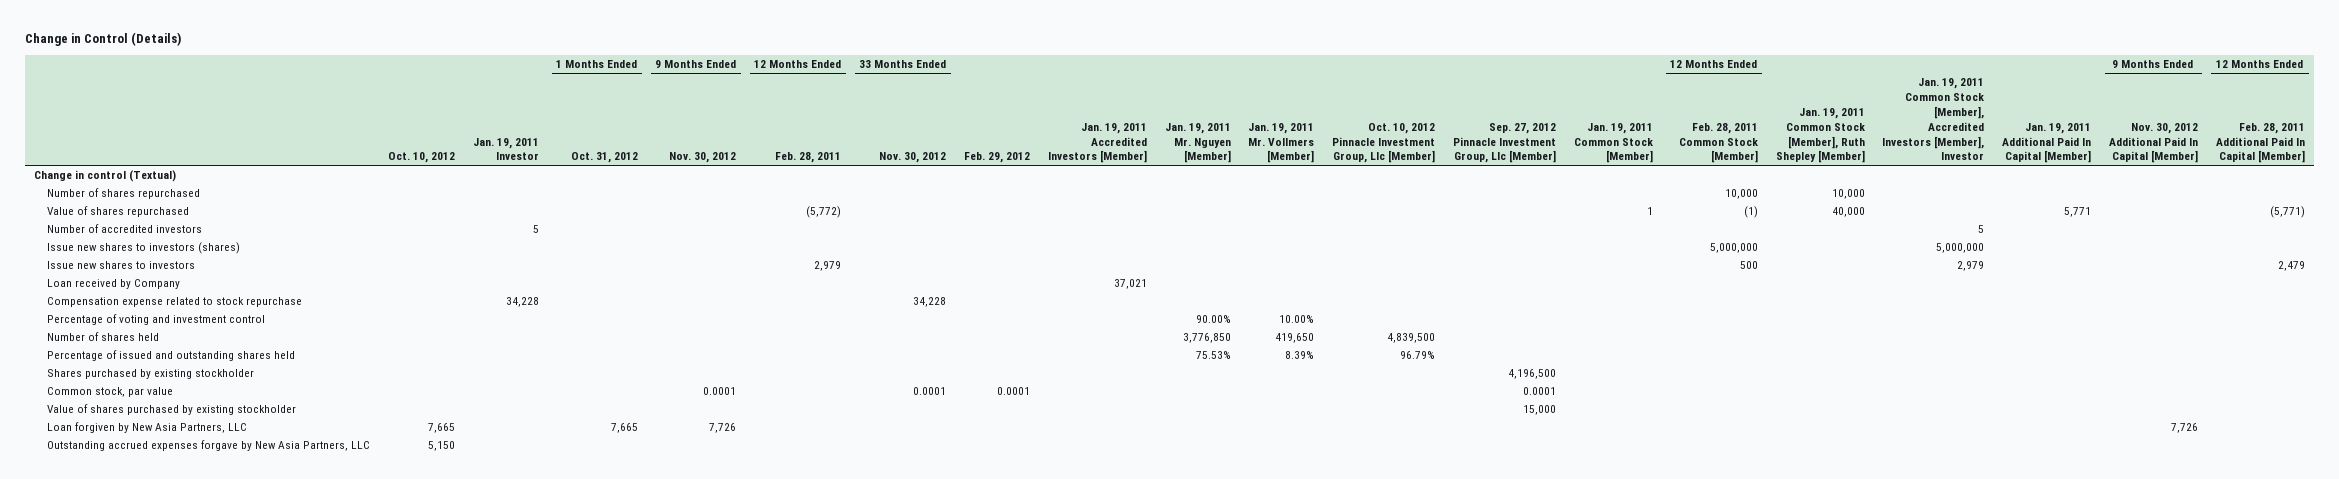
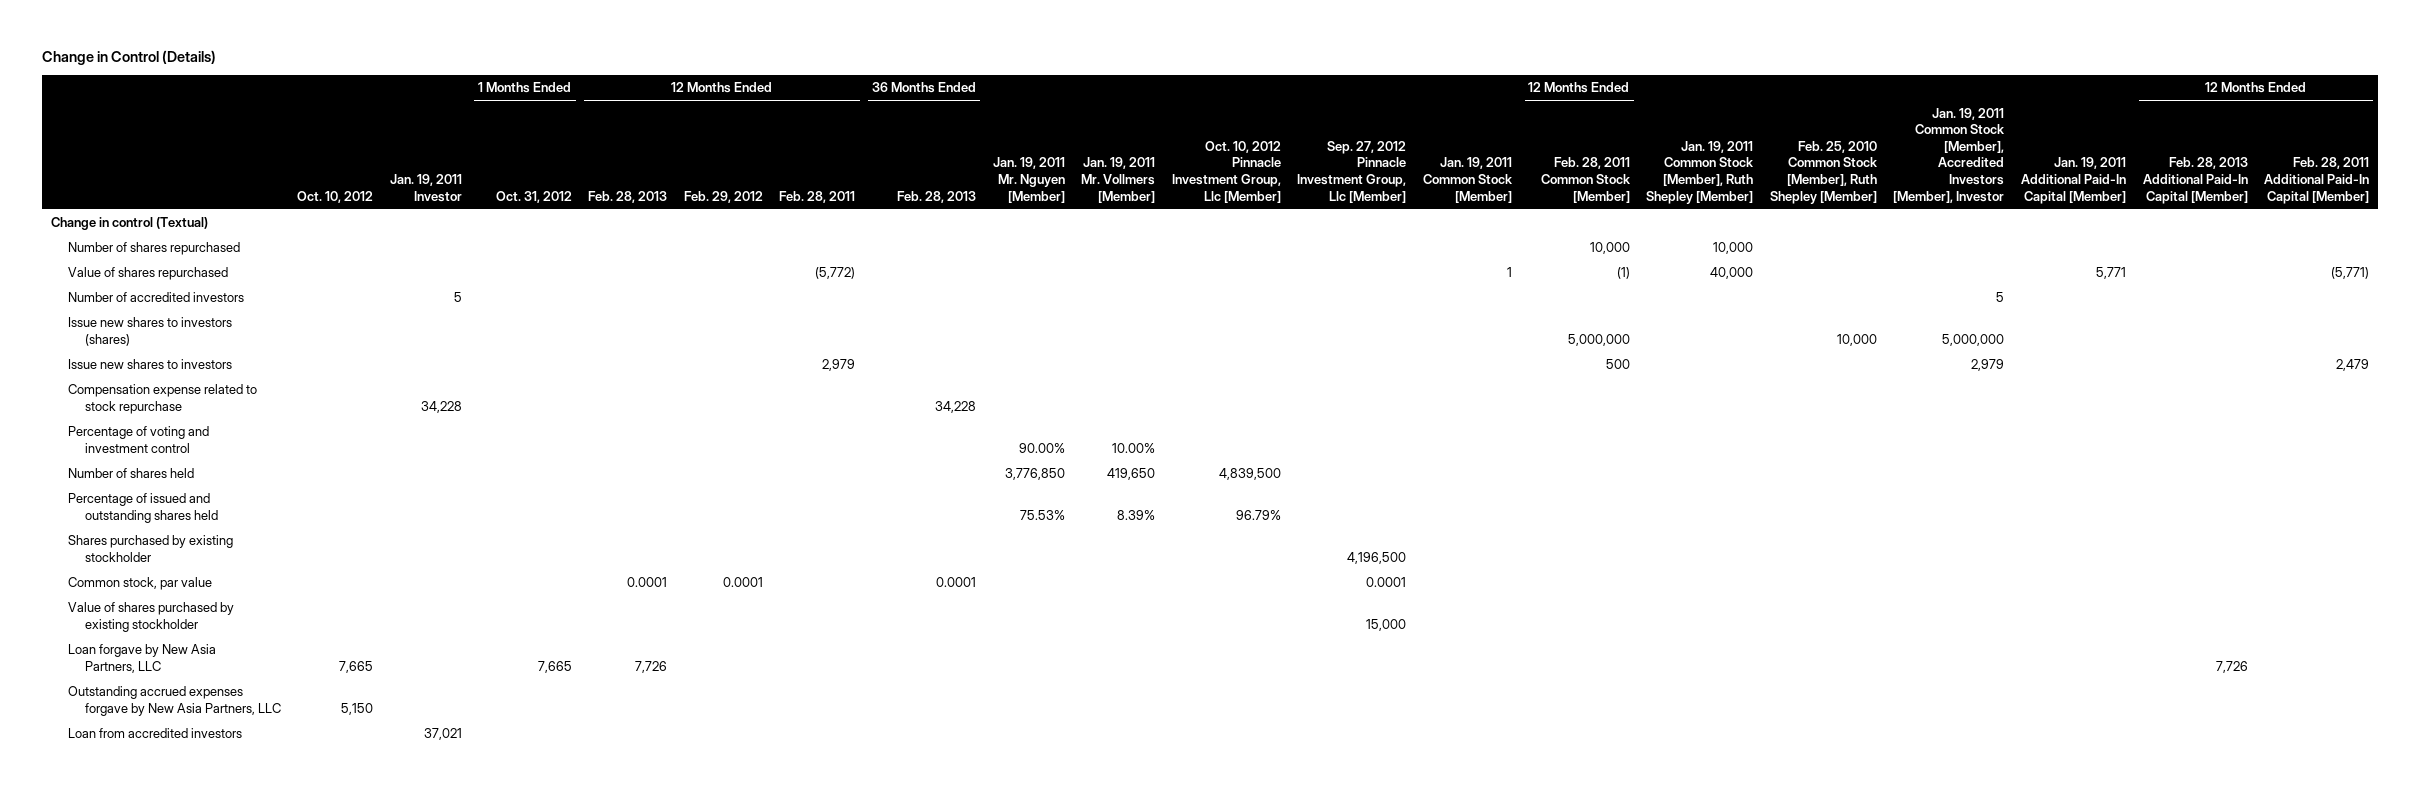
- | Oct. 10, 2012 | Jan. 19, 2011 Investor | 1 Months Ended Oct. 31, 2012 | 9 Months Ended Nov. 30, 2012 | 12 Months Ended Feb. 28, 2011 | 33 Months Ended Nov. 30, 2012 | Feb. 29, 2012 | Jan. 19, 2011 Accredited Investors [Member] | Jan. 19, 2011 Mr. Nguyen [Member] | Jan. 19, 2011 Mr. Vollmers [Member] | Oct. 10, 2012 Pinnacle Investment Group, Llc [Member] | Sep. 27, 2012 Pinnacle Investment Group, Llc [Member] | Jan. 19, 2011 Common Stock [Member] | 12 Months Ended Feb. 28, 2011 Common Stock [Member] | Jan. 19, 2011 Common Stock [Member], Ruth Shepley [Member] | Jan. 19, 2011 Common Stock [Member], Accredited Investors [Member], Investor | Jan. 19, 2011 Additional Paid In Capital [Member] | 9 Months Ended Nov. 30, 2012 Additional Paid In Capital [Member] | 12 Months Ended Feb. 28, 2011 Additional Paid In Capital [Member]
+ | Oct. 10, 2012 | Jan. 19, 2011 Investor | 1 Months Ended Oct. 31, 2012 | 12 Months Ended Feb. 28, 2013 | 12 Months Ended Feb. 29, 2012 | 12 Months Ended Feb. 28, 2011 | 36 Months Ended Feb. 28, 2013 | Jan. 19, 2011 Mr. Nguyen [Member] | Jan. 19, 2011 Mr. Vollmers [Member] | Oct. 10, 2012 Pinnacle Investment Group, Llc [Member] | Sep. 27, 2012 Pinnacle Investment Group, Llc [Member] | Jan. 19, 2011 Common Stock [Member] | 12 Months Ended Feb. 28, 2011 Common Stock [Member] | Jan. 19, 2011 Common Stock [Member], Ruth Shepley [Member] | Feb. 25, 2010 Common Stock [Member], Ruth Shepley [Member] | Jan. 19, 2011 Common Stock [Member], Accredited Investors [Member], Investor | Jan. 19, 2011 Additional Paid-In Capital [Member] | 12 Months Ended Feb. 28, 2013 Additional Paid-In Capital [Member] | 12 Months Ended Feb. 28, 2011 Additional Paid-In Capital [Member]
- Loan received by Company | | | | | | | | 37,021 | | | | | | | | | | |
- Loan forgiven by New Asia Partners, LLC | 7,665 | | 7,665 | 7,726 | | | | | | | | | | | | | | 7,726 |
+ Loan forgave by New Asia Partners, LLC | 7,665 | | 7,665 | 7,726 | | | | | | | | | | | | | | 7,726 |
+ Loan from accredited investors | | 37,021 | | | | | | | | | | | | | | | | |

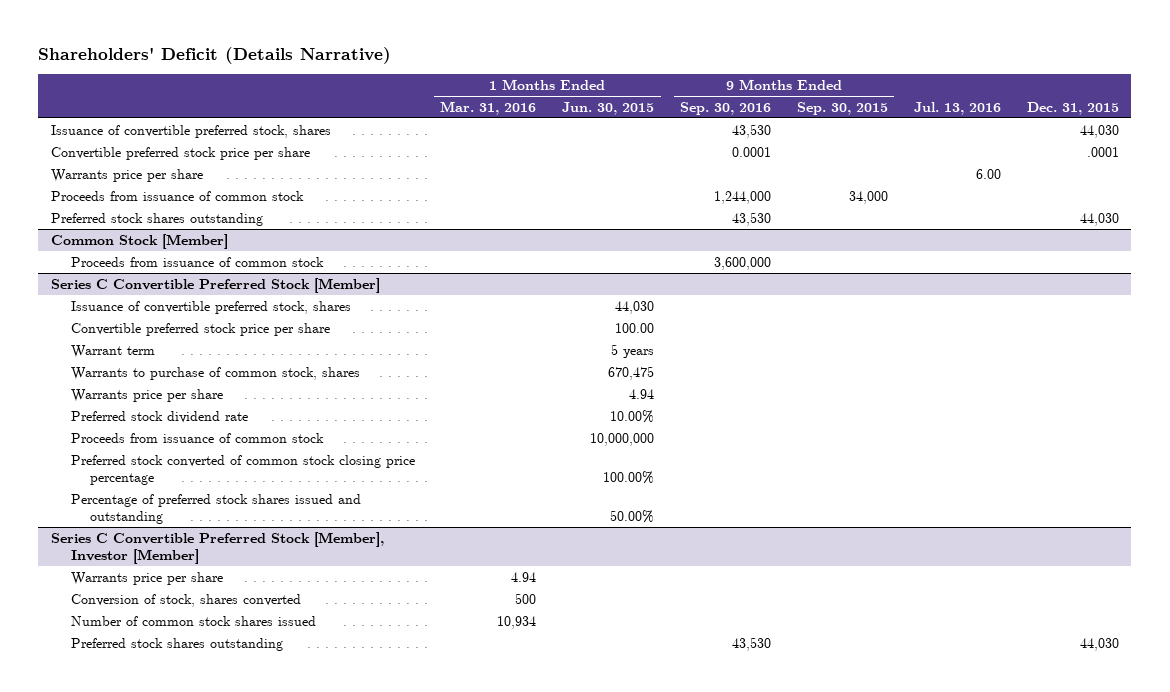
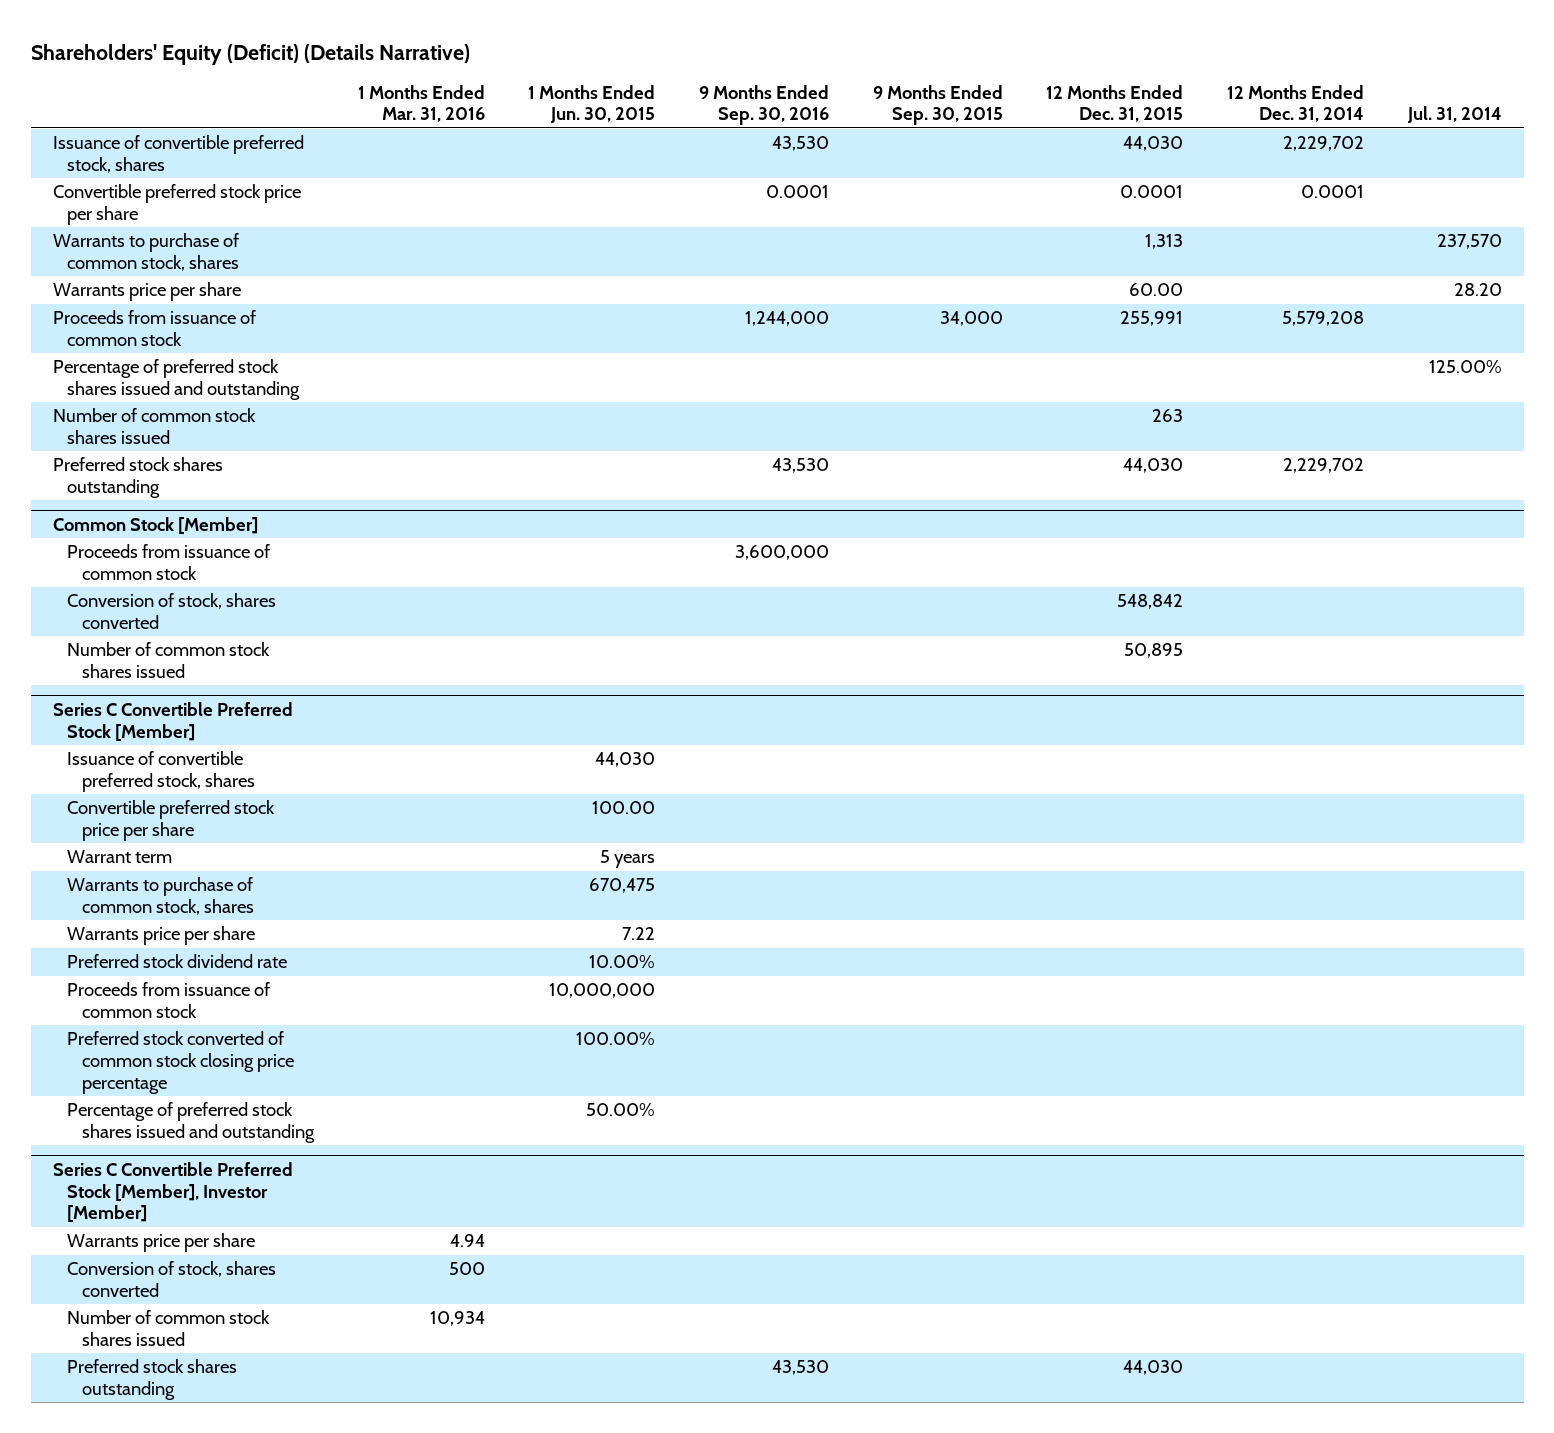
- Shareholders' Deficit (Details Narrative)
+ Shareholders' Equity (Deficit) (Details Narrative)
- | 1 Months Ended Mar. 31, 2016 | 1 Months Ended Jun. 30, 2015 | 9 Months Ended Sep. 30, 2016 | 9 Months Ended Sep. 30, 2015 | Jul. 13, 2016 | Dec. 31, 2015
+ | 1 Months Ended Mar. 31, 2016 | 1 Months Ended Jun. 30, 2015 | 9 Months Ended Sep. 30, 2016 | 9 Months Ended Sep. 30, 2015 | 12 Months Ended Dec. 31, 2015 | 12 Months Ended Dec. 31, 2014 | Jul. 31, 2014
+ Warrants to purchase of common stock, shares | | | | | 1,313 | | 237,570
+ Percentage of preferred stock shares issued and outstanding | | | | | | | 125.00%
+ Number of common stock shares issued | | | | | 263 | |
@ Common Stock [Member]
+ Conversion of stock, shares converted | | | | | 548,842 | |
+ Number of common stock shares issued | | | | | 50,895 | |
@ Series C Convertible Preferred Stock [Member]
- Warrants price per share | | 4.94 | | | |
+ Warrants price per share | | 7.22 | | | | |

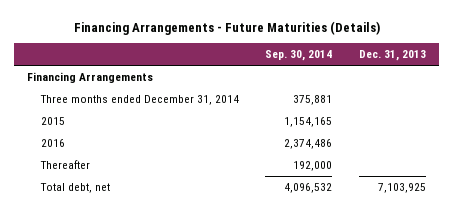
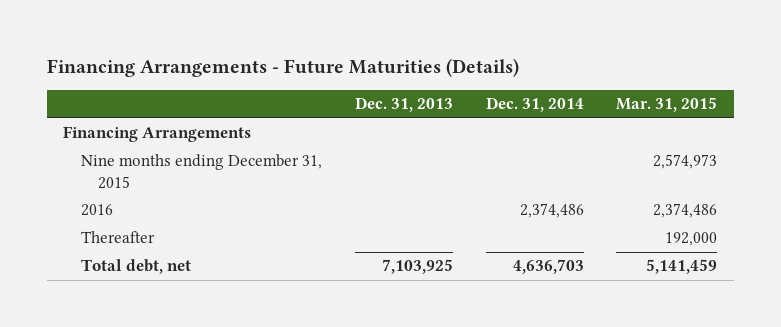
- | Sep. 30, 2014 | Dec. 31, 2013
+ | Dec. 31, 2013 | Dec. 31, 2014 | Mar. 31, 2015
- Three months ended December 31, 2014 | 375,881 |
- 2015 | 1,154,165 |
+ Nine months ending December 31, 2015 | | | 2,574,973

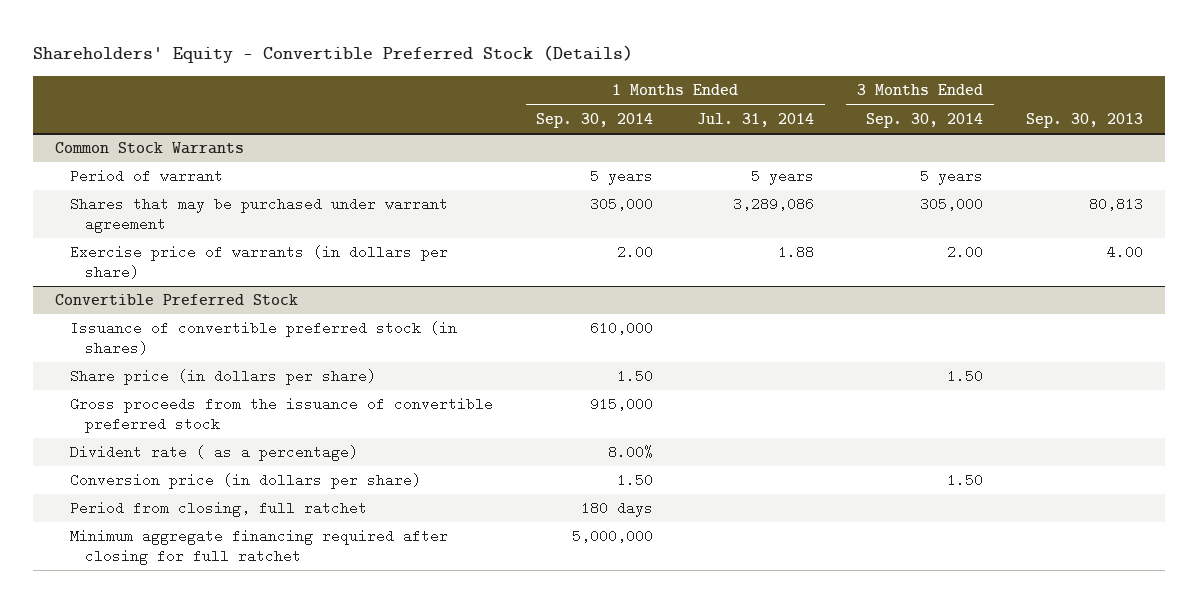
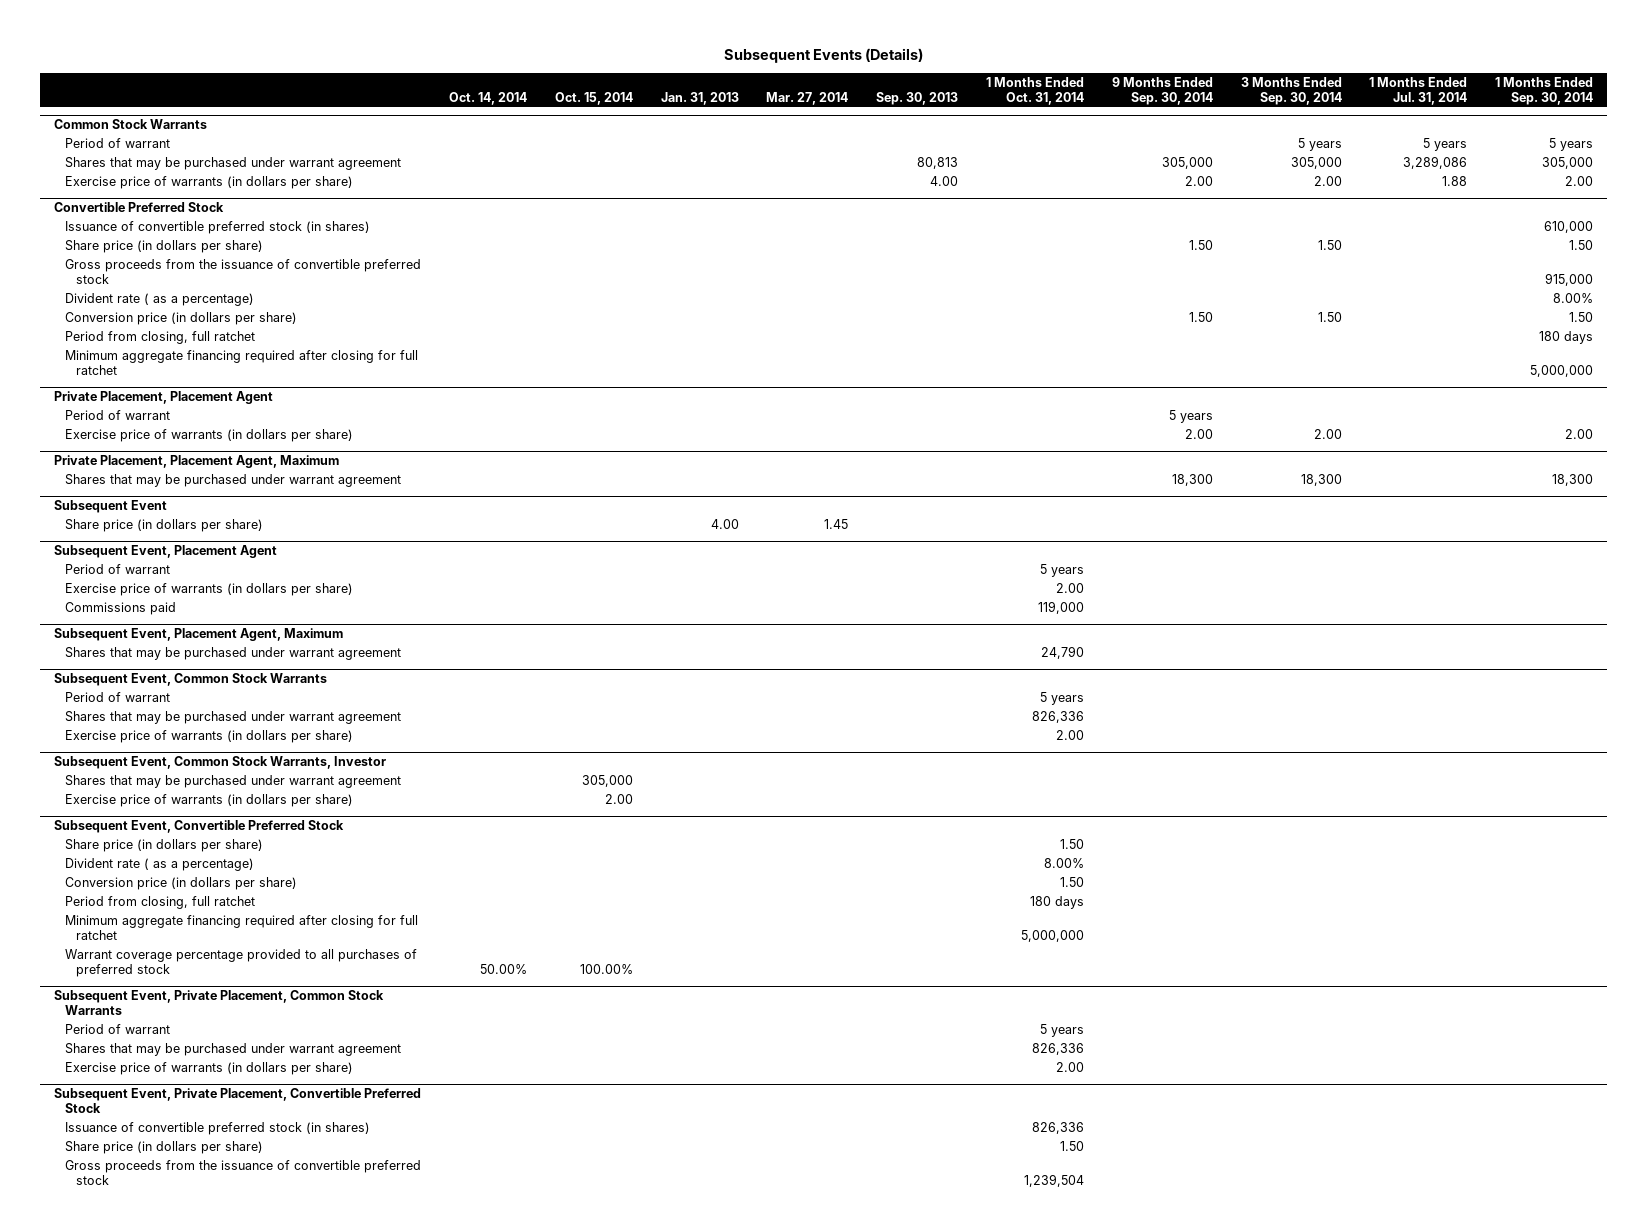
- Shareholders' Equity - Convertible Preferred Stock (Details)
+ Subsequent Events (Details)
- | 1 Months Ended Sep. 30, 2014 | 1 Months Ended Jul. 31, 2014 | 3 Months Ended Sep. 30, 2014 | Sep. 30, 2013
+ | Oct. 14, 2014 | Oct. 15, 2014 | Jan. 31, 2013 | Mar. 27, 2014 | Sep. 30, 2013 | 1 Months Ended Oct. 31, 2014 | 9 Months Ended Sep. 30, 2014 | 3 Months Ended Sep. 30, 2014 | 1 Months Ended Jul. 31, 2014 | 1 Months Ended Sep. 30, 2014
+ Private Placement, Placement Agent
+ Period of warrant | | | | | | | 5 years | | |
+ Exercise price of warrants (in dollars per share) | | | | | | | 2.00 | 2.00 | | 2.00
+ Private Placement, Placement Agent, Maximum
+ Shares that may be purchased under warrant agreement | | | | | | | 18,300 | 18,300 | | 18,300
+ Subsequent Event
+ Share price (in dollars per share) | | | 4.00 | 1.45 | | | | | |
+ Subsequent Event, Placement Agent
+ Period of warrant | | | | | | 5 years | | | |
+ Exercise price of warrants (in dollars per share) | | | | | | 2.00 | | | |
+ Commissions paid | | | | | | 119,000 | | | |
+ Subsequent Event, Placement Agent, Maximum
+ Shares that may be purchased under warrant agreement | | | | | | 24,790 | | | |
+ Subsequent Event, Common Stock Warrants
+ Period of warrant | | | | | | 5 years | | | |
+ Shares that may be purchased under warrant agreement | | | | | | 826,336 | | | |
+ Exercise price of warrants (in dollars per share) | | | | | | 2.00 | | | |
+ Subsequent Event, Common Stock Warrants, Investor
+ Shares that may be purchased under warrant agreement | | 305,000 | | | | | | | |
+ Exercise price of warrants (in dollars per share) | | 2.00 | | | | | | | |
+ Subsequent Event, Convertible Preferred Stock
+ Share price (in dollars per share) | | | | | | 1.50 | | | |
+ Divident rate ( as a percentage) | | | | | | 8.00% | | | |
+ Conversion price (in dollars per share) | | | | | | 1.50 | | | |
+ Period from closing, full ratchet | | | | | | 180 days | | | |
+ Minimum aggregate financing required after closing for full ratchet | | | | | | 5,000,000 | | | |
+ Warrant coverage percentage provided to all purchases of preferred stock | 50.00% | 100.00% | | | | | | | |
+ Subsequent Event, Private Placement, Common Stock Warrants
+ Period of warrant | | | | | | 5 years | | | |
+ Shares that may be purchased under warrant agreement | | | | | | 826,336 | | | |
+ Exercise price of warrants (in dollars per share) | | | | | | 2.00 | | | |
+ Subsequent Event, Private Placement, Convertible Preferred Stock
+ Issuance of convertible preferred stock (in shares) | | | | | | 826,336 | | | |
+ Share price (in dollars per share) | | | | | | 1.50 | | | |
+ Gross proceeds from the issuance of convertible preferred stock | | | | | | 1,239,504 | | | |

